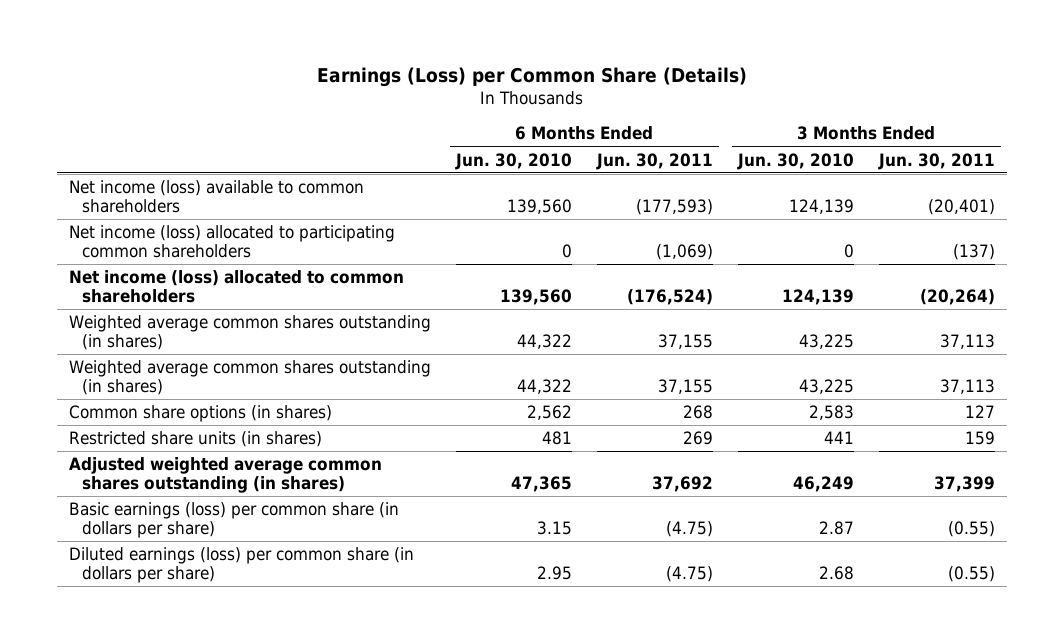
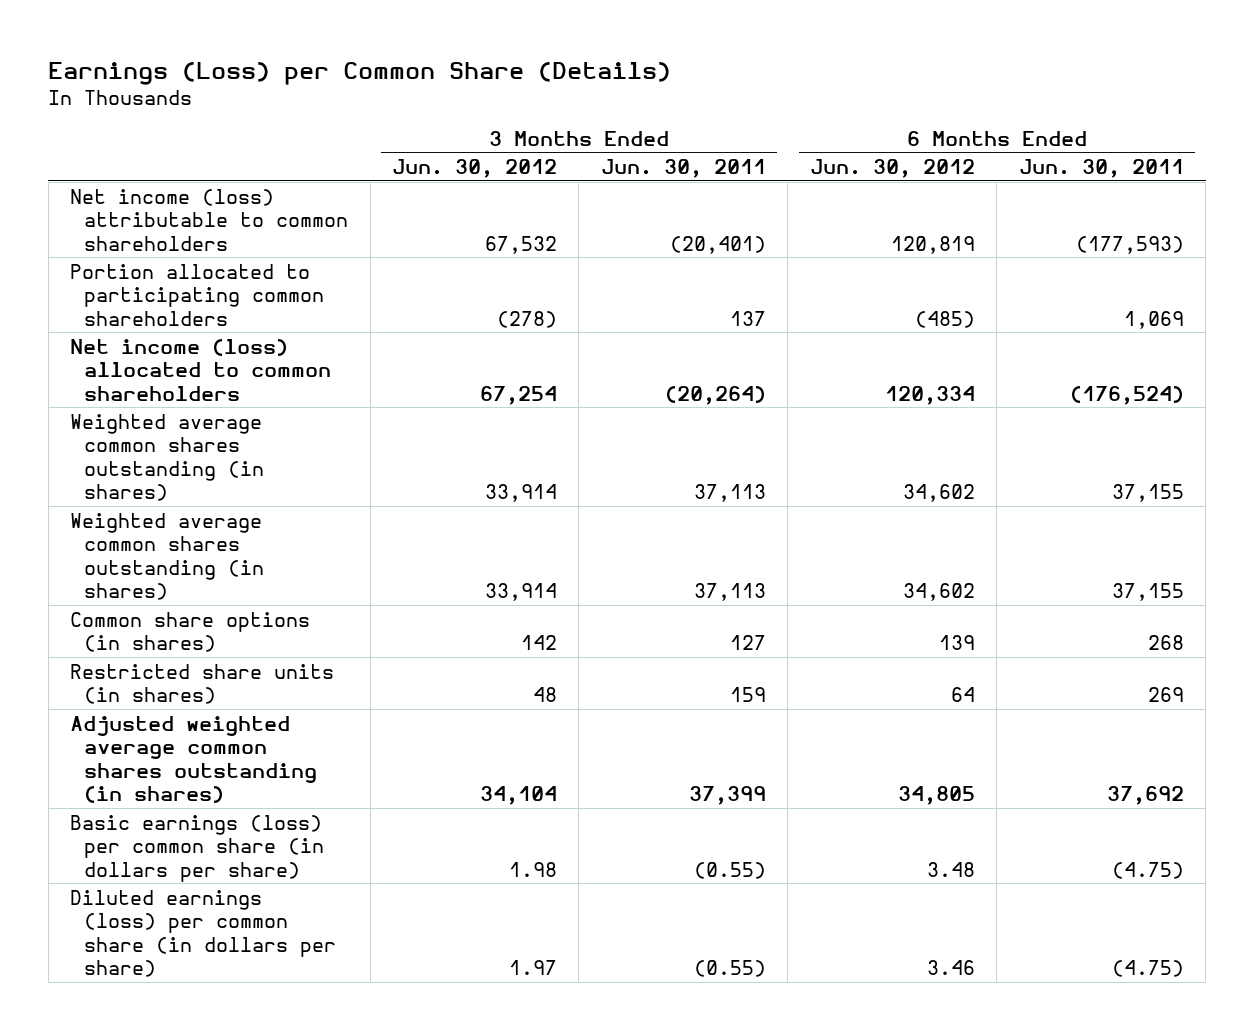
- | 6 Months Ended Jun. 30, 2010 | 6 Months Ended Jun. 30, 2011 | 3 Months Ended Jun. 30, 2010 | 3 Months Ended Jun. 30, 2011
+ | 3 Months Ended Jun. 30, 2012 | 3 Months Ended Jun. 30, 2011 | 6 Months Ended Jun. 30, 2012 | 6 Months Ended Jun. 30, 2011
- Net income (loss) available to common shareholders | 139,560 | (177,593) | 124,139 | (20,401)
- Net income (loss) allocated to participating common shareholders | 0 | (1,069) | 0 | (137)
+ Net income (loss) attributable to common shareholders | 67,532 | (20,401) | 120,819 | (177,593)
+ Portion allocated to participating common shareholders | (278) | 137 | (485) | 1,069

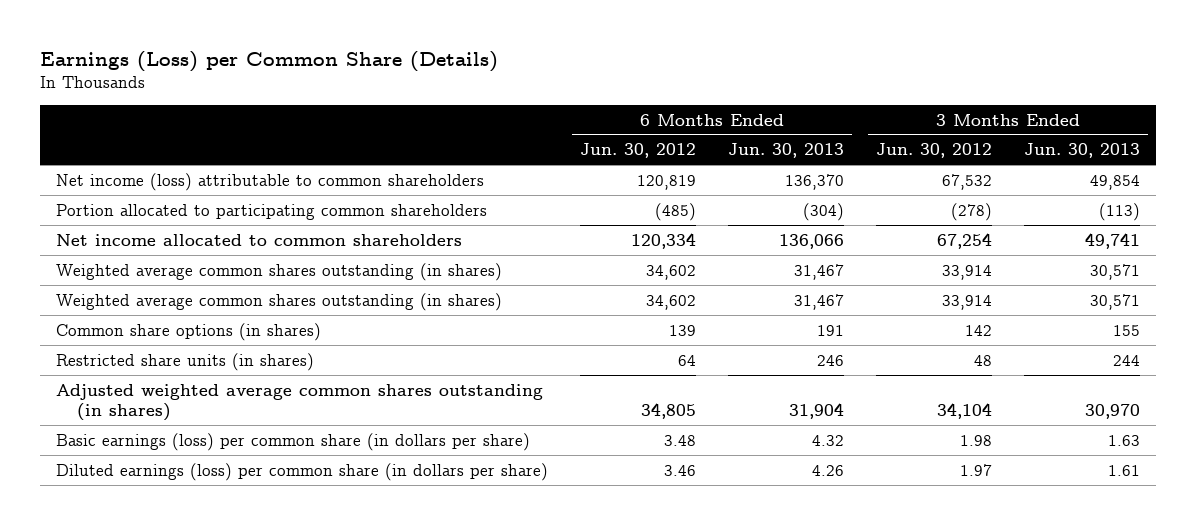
- | 3 Months Ended Jun. 30, 2012 | 3 Months Ended Jun. 30, 2011 | 6 Months Ended Jun. 30, 2012 | 6 Months Ended Jun. 30, 2011
+ | 6 Months Ended Jun. 30, 2012 | 6 Months Ended Jun. 30, 2013 | 3 Months Ended Jun. 30, 2012 | 3 Months Ended Jun. 30, 2013
- Net income (loss) allocated to common shareholders | 67,254 | (20,264) | 120,334 | (176,524)
+ Net income allocated to common shareholders | 120,334 | 136,066 | 67,254 | 49,741

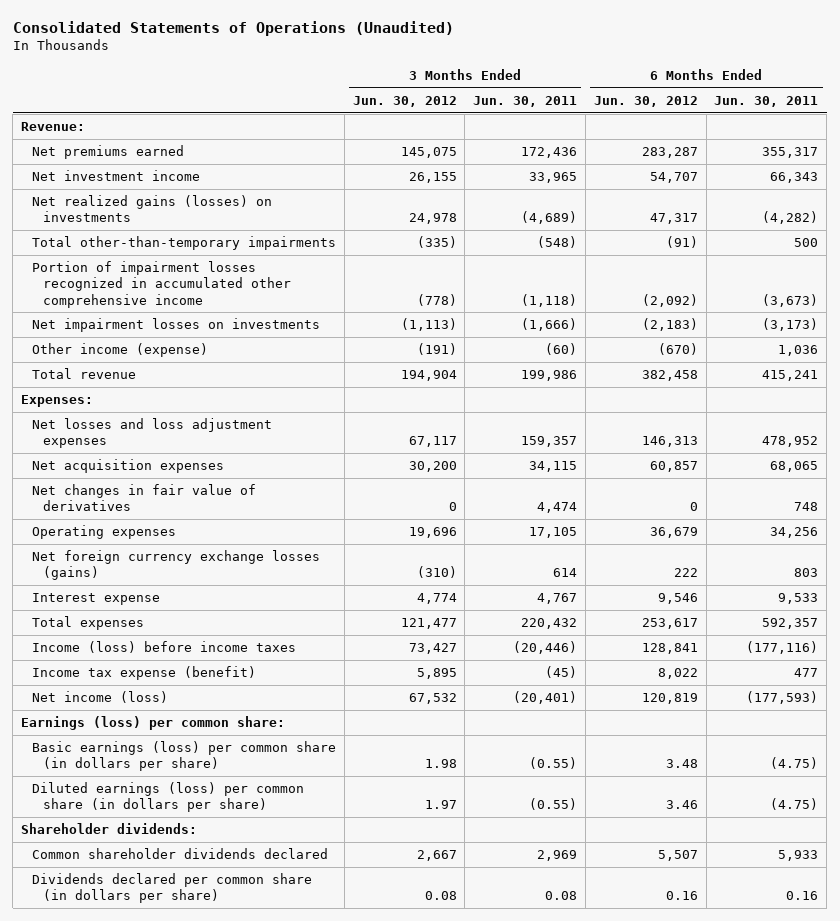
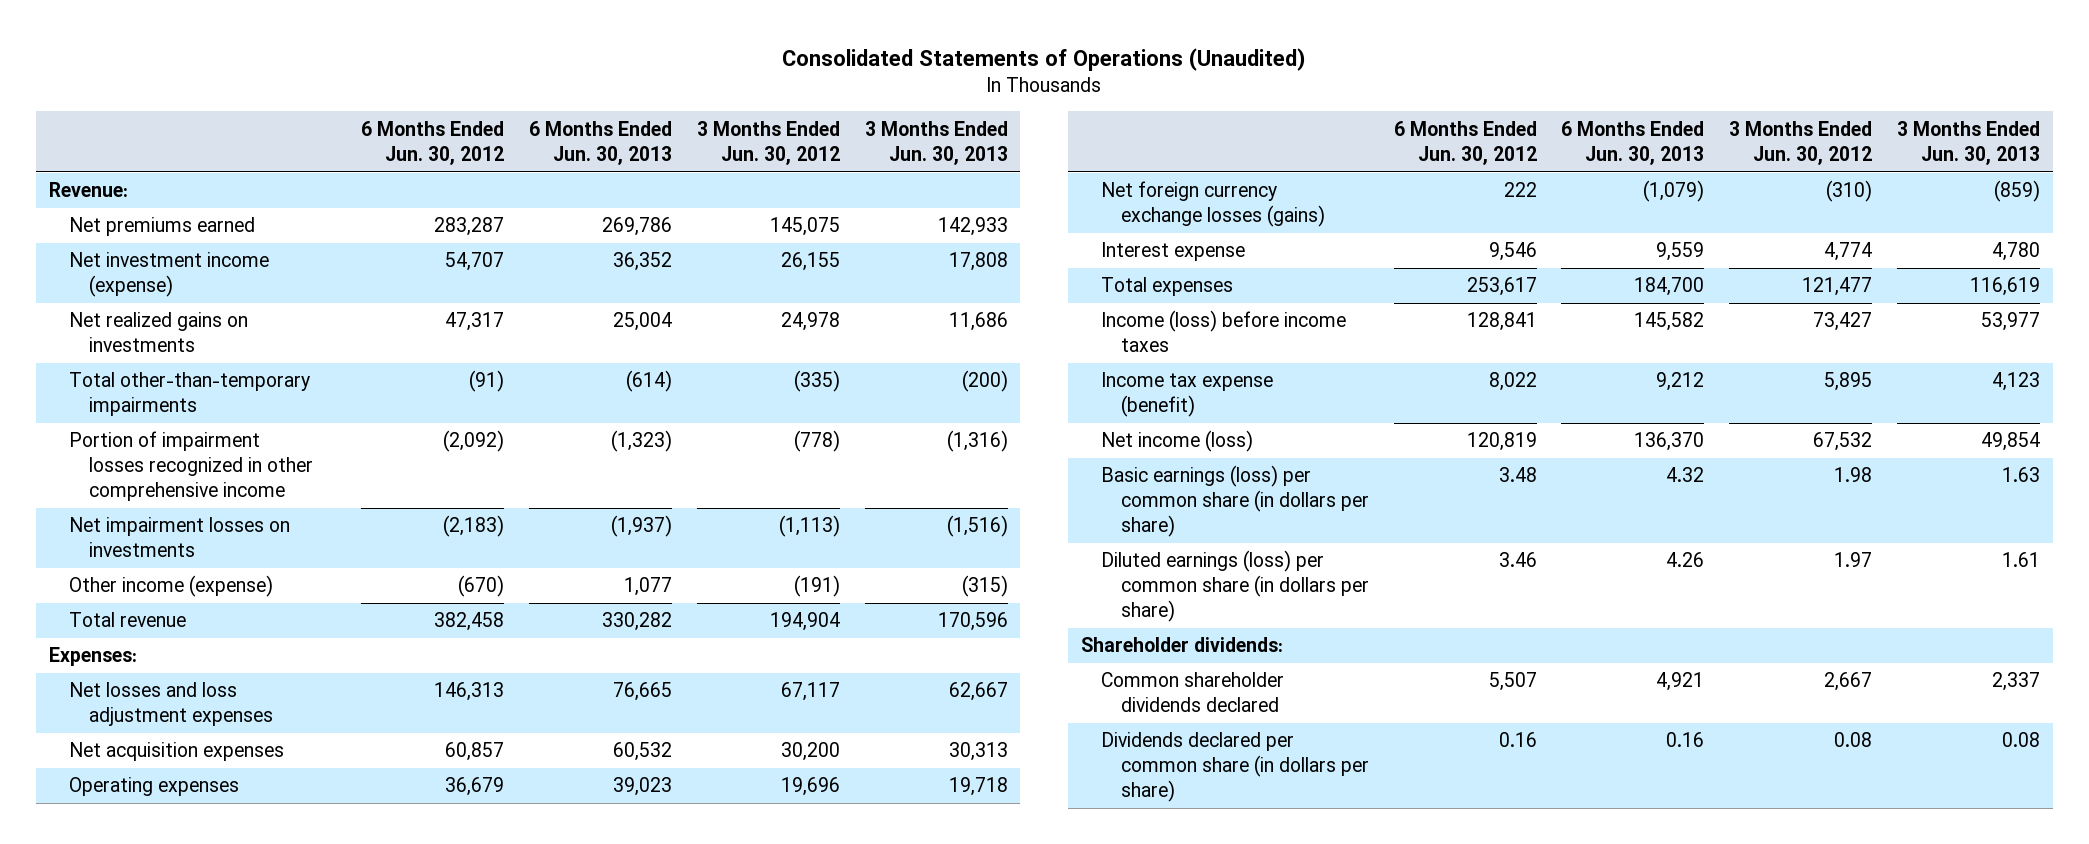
- | 3 Months Ended Jun. 30, 2012 | 3 Months Ended Jun. 30, 2011 | 6 Months Ended Jun. 30, 2012 | 6 Months Ended Jun. 30, 2011
+ | 6 Months Ended Jun. 30, 2012 | 6 Months Ended Jun. 30, 2013 | 3 Months Ended Jun. 30, 2012 | 3 Months Ended Jun. 30, 2013
- Net investment income | 26,155 | 33,965 | 54,707 | 66,343
- Net realized gains (losses) on investments | 24,978 | (4,689) | 47,317 | (4,282)
+ Net investment income (expense) | 54,707 | 36,352 | 26,155 | 17,808
+ Net realized gains on investments | 47,317 | 25,004 | 24,978 | 11,686
- Portion of impairment losses recognized in accumulated other comprehensive income | (778) | (1,118) | (2,092) | (3,673)
+ Portion of impairment losses recognized in other comprehensive income | (2,092) | (1,323) | (778) | (1,316)
- Net changes in fair value of derivatives | 0 | 4,474 | 0 | 748
- Earnings (loss) per common share:

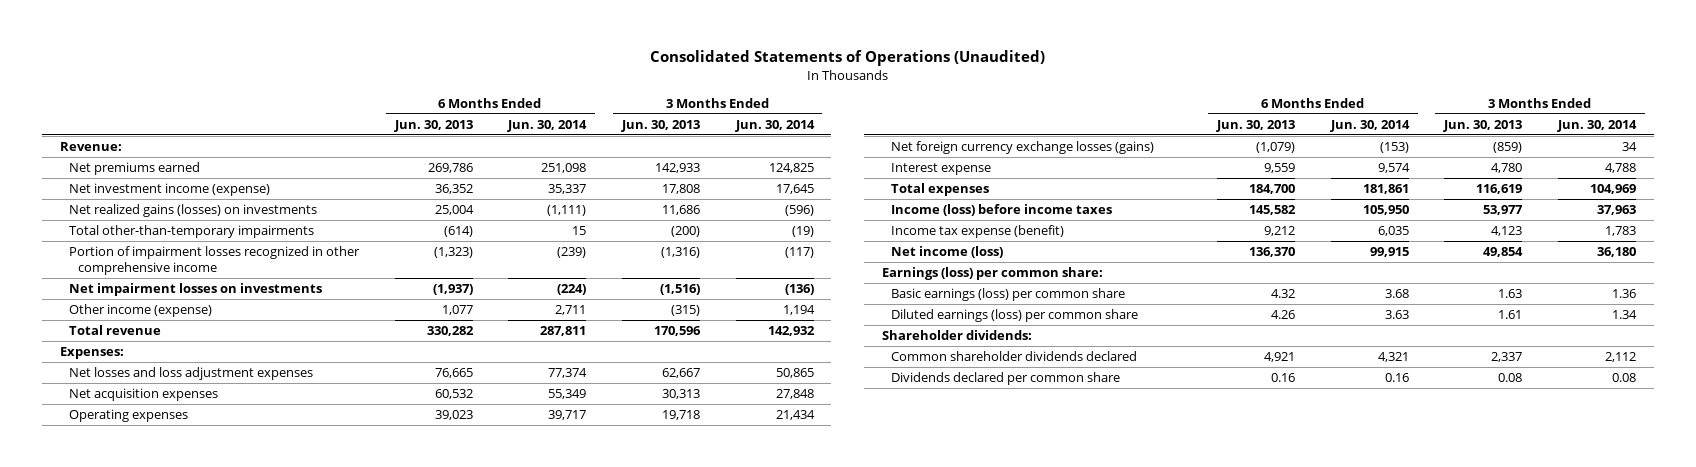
- | 6 Months Ended Jun. 30, 2012 | 6 Months Ended Jun. 30, 2013 | 3 Months Ended Jun. 30, 2012 | 3 Months Ended Jun. 30, 2013
+ | 6 Months Ended Jun. 30, 2013 | 6 Months Ended Jun. 30, 2014 | 3 Months Ended Jun. 30, 2013 | 3 Months Ended Jun. 30, 2014
- Net realized gains on investments | 47,317 | 25,004 | 24,978 | 11,686
+ Net realized gains (losses) on investments | 25,004 | (1,111) | 11,686 | (596)
- Basic earnings (loss) per common share (in dollars per share) | 3.48 | 4.32 | 1.98 | 1.63
- Diluted earnings (loss) per common share (in dollars per share) | 3.46 | 4.26 | 1.97 | 1.61
+ Earnings (loss) per common share:
+ Basic earnings (loss) per common share | 4.32 | 3.68 | 1.63 | 1.36
+ Diluted earnings (loss) per common share | 4.26 | 3.63 | 1.61 | 1.34
- Dividends declared per common share (in dollars per share) | 0.16 | 0.16 | 0.08 | 0.08
+ Dividends declared per common share | 0.16 | 0.16 | 0.08 | 0.08

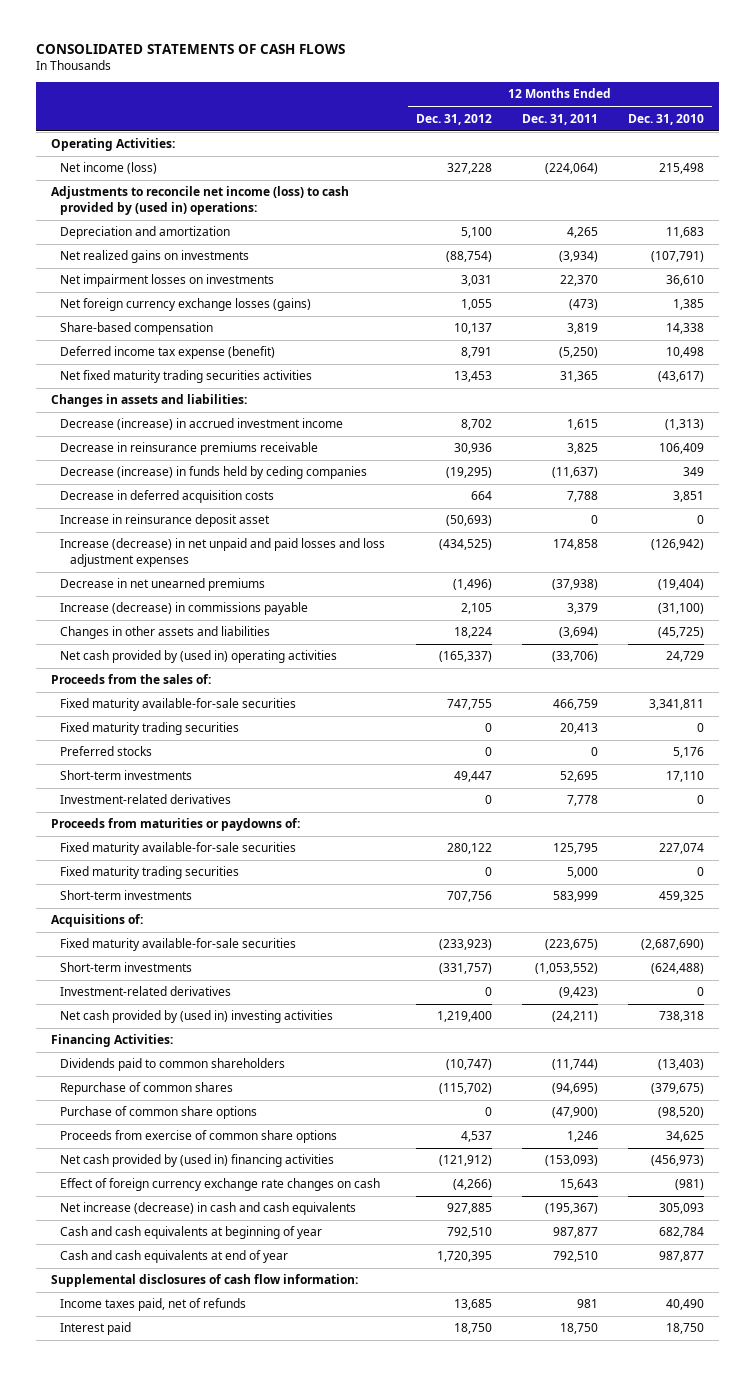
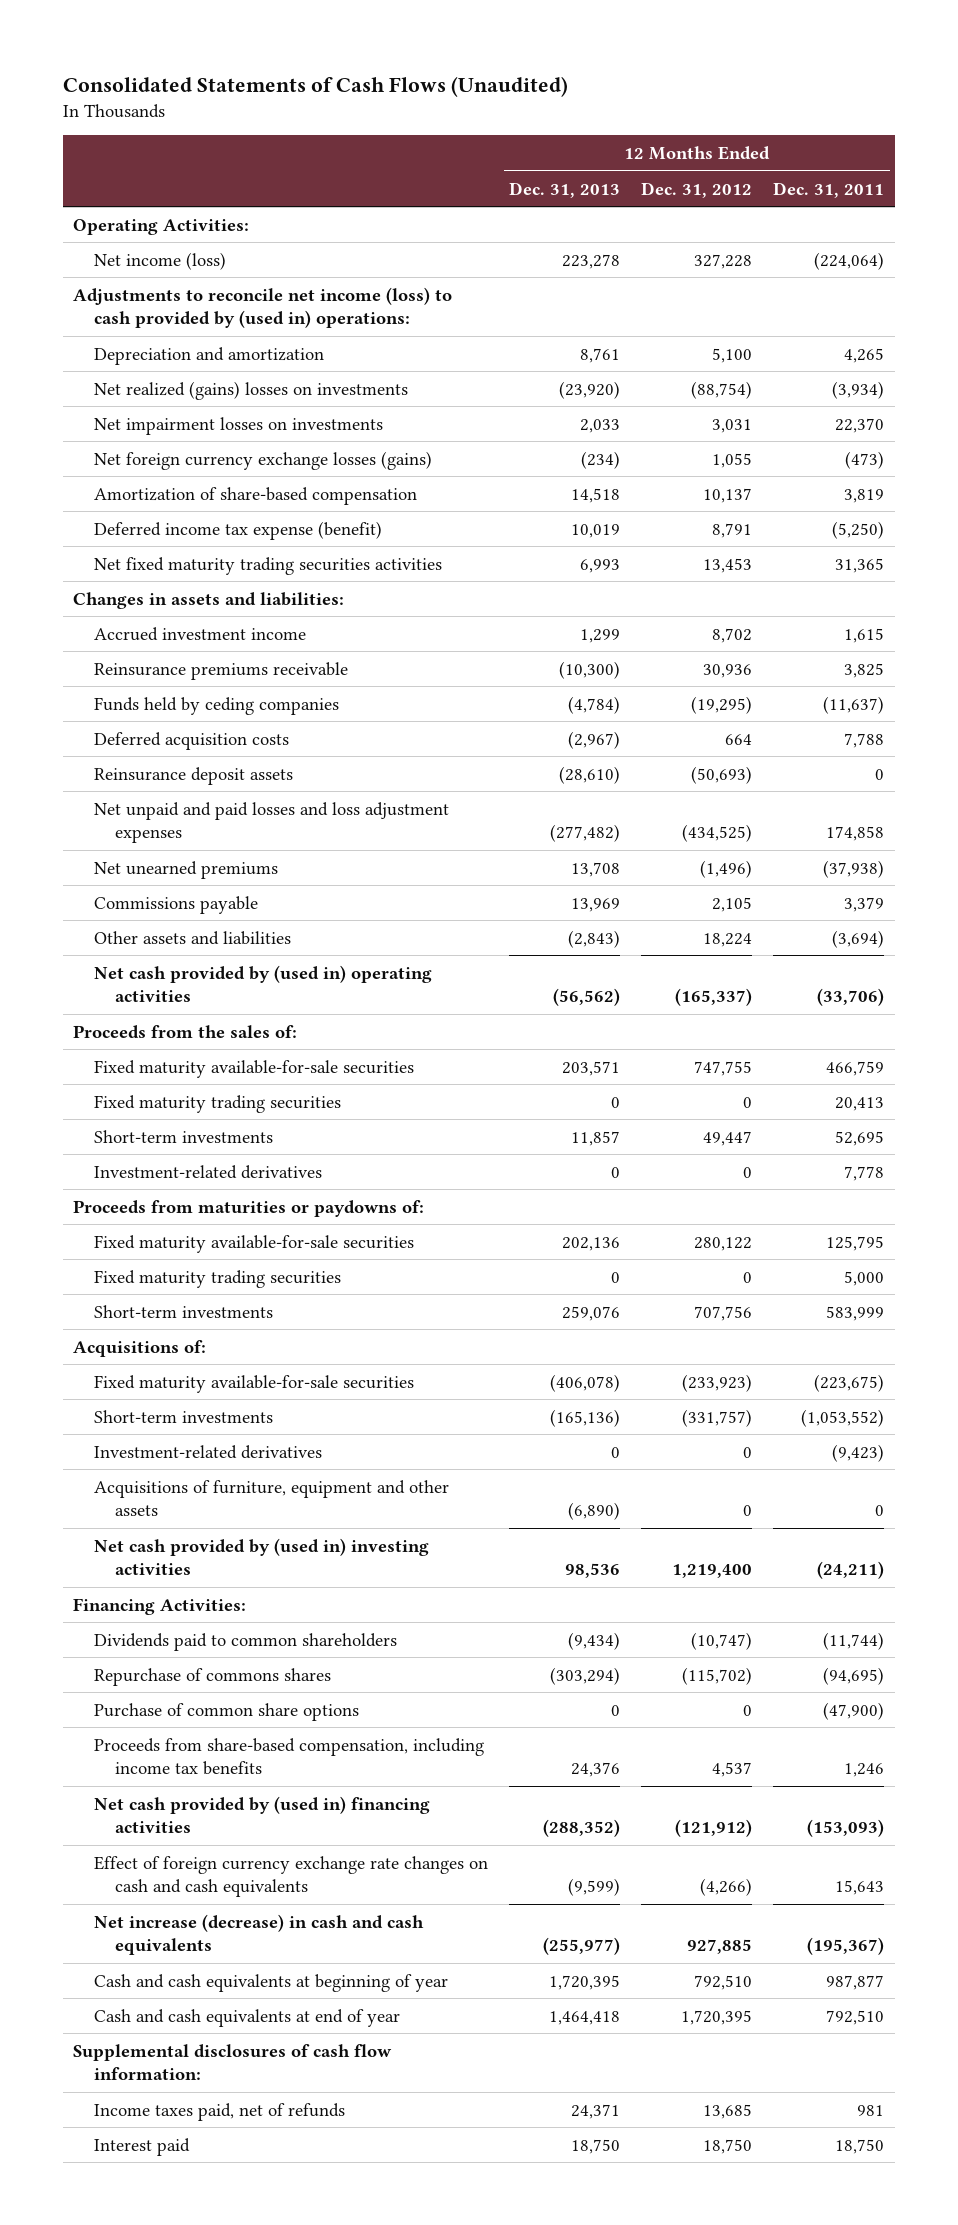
- CONSOLIDATED STATEMENTS OF CASH FLOWS
+ Consolidated Statements of Cash Flows (Unaudited)
- | 12 Months Ended Dec. 31, 2012 | 12 Months Ended Dec. 31, 2011 | 12 Months Ended Dec. 31, 2010
+ | 12 Months Ended Dec. 31, 2013 | 12 Months Ended Dec. 31, 2012 | 12 Months Ended Dec. 31, 2011
- Net realized gains on investments | (88,754) | (3,934) | (107,791)
+ Net realized (gains) losses on investments | (23,920) | (88,754) | (3,934)
- Share-based compensation | 10,137 | 3,819 | 14,338
+ Amortization of share-based compensation | 14,518 | 10,137 | 3,819
- Decrease (increase) in accrued investment income | 8,702 | 1,615 | (1,313)
- Decrease in reinsurance premiums receivable | 30,936 | 3,825 | 106,409
- Decrease (increase) in funds held by ceding companies | (19,295) | (11,637) | 349
- Decrease in deferred acquisition costs | 664 | 7,788 | 3,851
- Increase in reinsurance deposit asset | (50,693) | 0 | 0
- Increase (decrease) in net unpaid and paid losses and loss adjustment expenses | (434,525) | 174,858 | (126,942)
- Decrease in net unearned premiums | (1,496) | (37,938) | (19,404)
- Increase (decrease) in commissions payable | 2,105 | 3,379 | (31,100)
- Changes in other assets and liabilities | 18,224 | (3,694) | (45,725)
+ Accrued investment income | 1,299 | 8,702 | 1,615
+ Reinsurance premiums receivable | (10,300) | 30,936 | 3,825
+ Funds held by ceding companies | (4,784) | (19,295) | (11,637)
+ Deferred acquisition costs | (2,967) | 664 | 7,788
+ Reinsurance deposit assets | (28,610) | (50,693) | 0
+ Net unpaid and paid losses and loss adjustment expenses | (277,482) | (434,525) | 174,858
+ Net unearned premiums | 13,708 | (1,496) | (37,938)
+ Commissions payable | 13,969 | 2,105 | 3,379
+ Other assets and liabilities | (2,843) | 18,224 | (3,694)
- Preferred stocks | 0 | 0 | 5,176
+ Acquisitions of furniture, equipment and other assets | (6,890) | 0 | 0
- Repurchase of common shares | (115,702) | (94,695) | (379,675)
+ Repurchase of commons shares | (303,294) | (115,702) | (94,695)
- Proceeds from exercise of common share options | 4,537 | 1,246 | 34,625
+ Proceeds from share-based compensation, including income tax benefits | 24,376 | 4,537 | 1,246
- Effect of foreign currency exchange rate changes on cash | (4,266) | 15,643 | (981)
+ Effect of foreign currency exchange rate changes on cash and cash equivalents | (9,599) | (4,266) | 15,643

